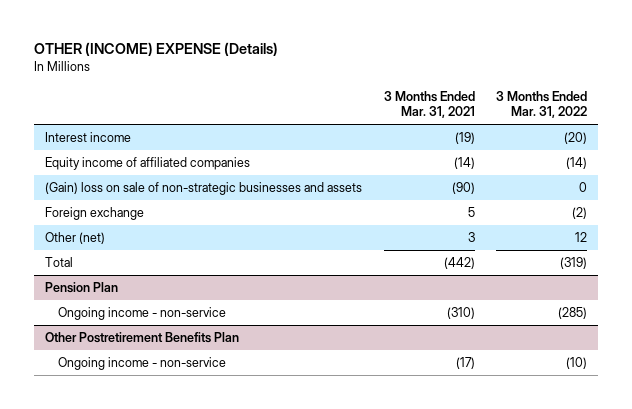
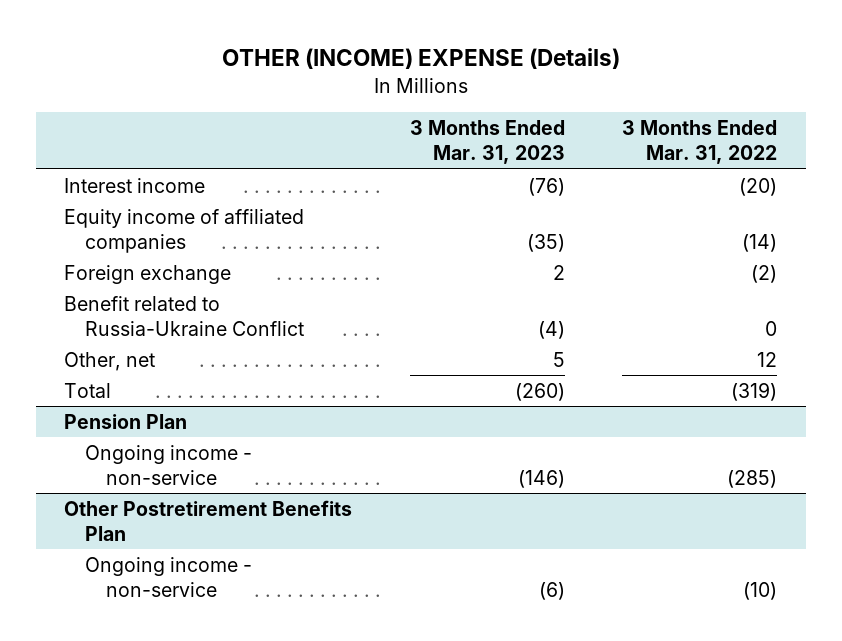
- | 3 Months Ended Mar. 31, 2021 | 3 Months Ended Mar. 31, 2022
+ | 3 Months Ended Mar. 31, 2023 | 3 Months Ended Mar. 31, 2022
- (Gain) loss on sale of non-strategic businesses and assets | (90) | 0
- Other (net) | 3 | 12
+ Benefit related to Russia-Ukraine Conflict | (4) | 0
+ Other, net | 5 | 12

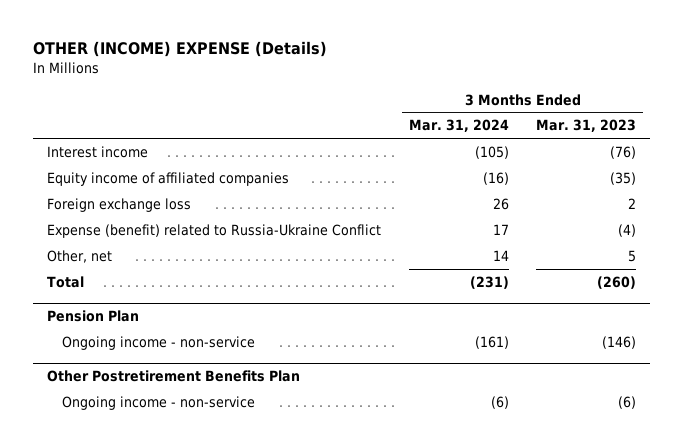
- | 3 Months Ended Mar. 31, 2023 | 3 Months Ended Mar. 31, 2022
+ | 3 Months Ended Mar. 31, 2024 | 3 Months Ended Mar. 31, 2023
- Foreign exchange | 2 | (2)
- Benefit related to Russia-Ukraine Conflict | (4) | 0
+ Foreign exchange loss | 26 | 2
+ Expense (benefit) related to Russia-Ukraine Conflict | 17 | (4)

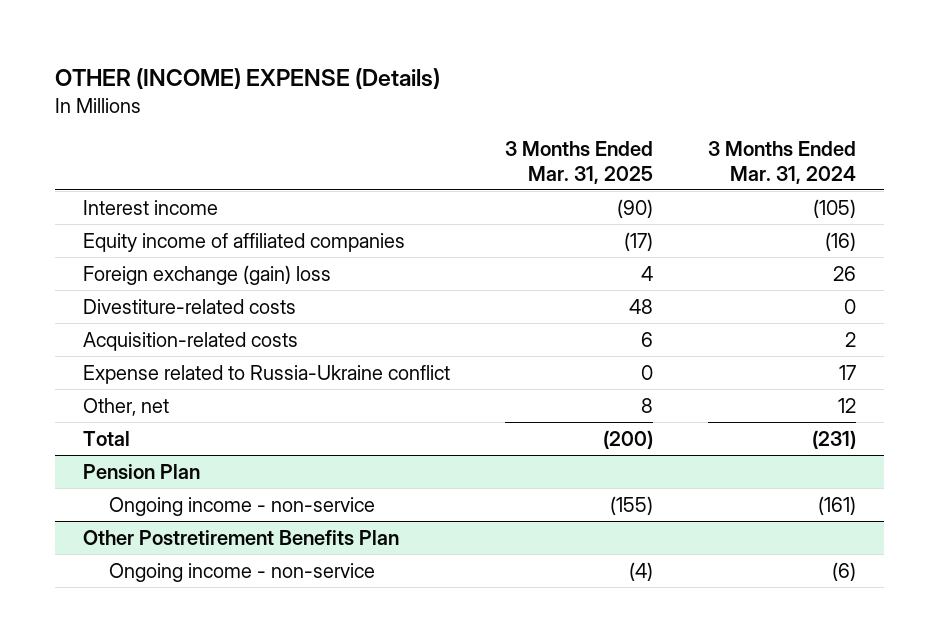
- | 3 Months Ended Mar. 31, 2024 | 3 Months Ended Mar. 31, 2023
+ | 3 Months Ended Mar. 31, 2025 | 3 Months Ended Mar. 31, 2024
- Foreign exchange loss | 26 | 2
- Expense (benefit) related to Russia-Ukraine Conflict | 17 | (4)
- Other, net | 14 | 5
+ Foreign exchange (gain) loss | 4 | 26
+ Divestiture-related costs | 48 | 0
+ Acquisition-related costs | 6 | 2
+ Expense related to Russia-Ukraine conflict | 0 | 17
+ Other, net | 8 | 12

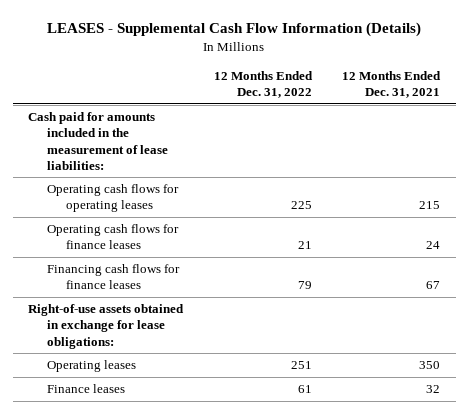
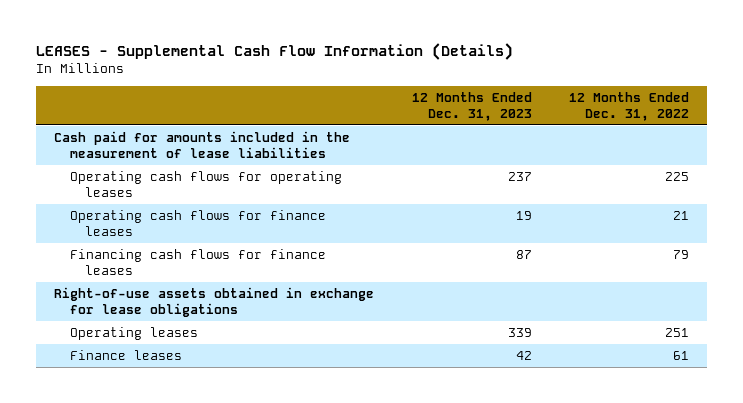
- | 12 Months Ended Dec. 31, 2022 | 12 Months Ended Dec. 31, 2021
+ | 12 Months Ended Dec. 31, 2023 | 12 Months Ended Dec. 31, 2022
- Cash paid for amounts included in the measurement of lease liabilities:
+ Cash paid for amounts included in the measurement of lease liabilities
- Right-of-use assets obtained in exchange for lease obligations:
+ Right-of-use assets obtained in exchange for lease obligations

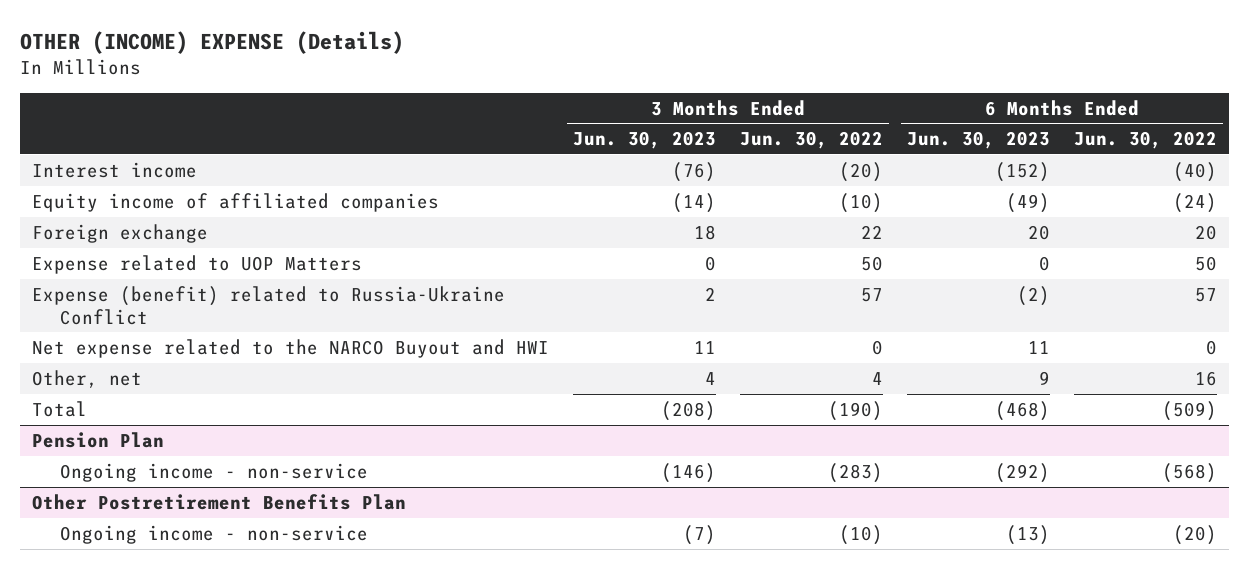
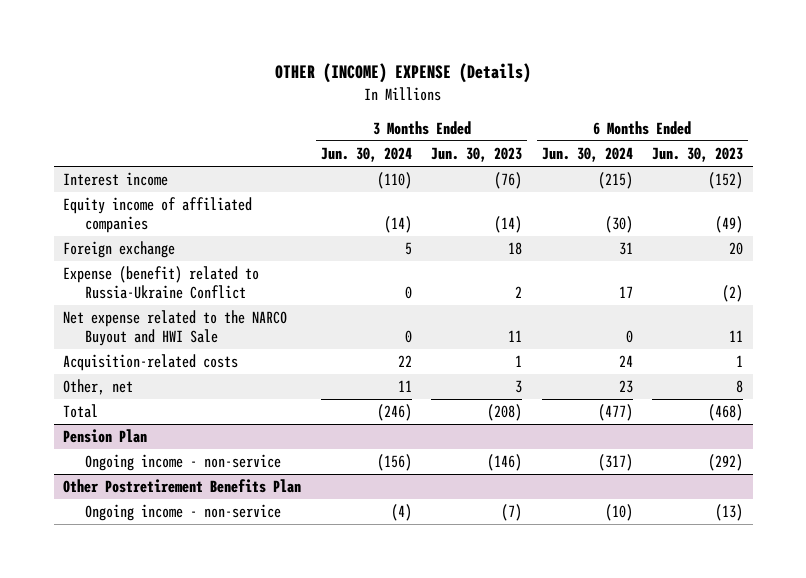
- | 3 Months Ended Jun. 30, 2023 | 3 Months Ended Jun. 30, 2022 | 6 Months Ended Jun. 30, 2023 | 6 Months Ended Jun. 30, 2022
+ | 3 Months Ended Jun. 30, 2024 | 3 Months Ended Jun. 30, 2023 | 6 Months Ended Jun. 30, 2024 | 6 Months Ended Jun. 30, 2023
- Expense related to UOP Matters | 0 | 50 | 0 | 50
- Net expense related to the NARCO Buyout and HWI | 11 | 0 | 11 | 0
- Other, net | 4 | 4 | 9 | 16
+ Net expense related to the NARCO Buyout and HWI Sale | 0 | 11 | 0 | 11
+ Acquisition-related costs | 22 | 1 | 24 | 1
+ Other, net | 11 | 3 | 23 | 8

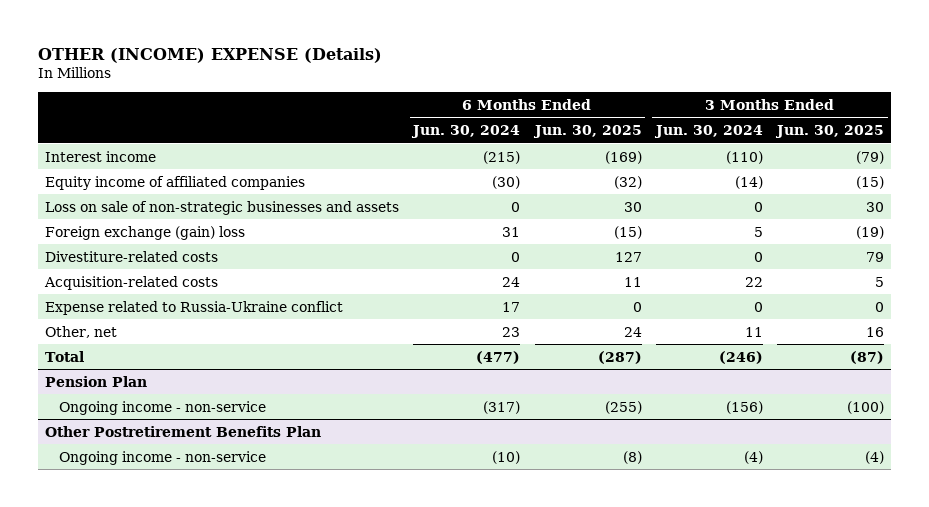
- | 3 Months Ended Jun. 30, 2024 | 3 Months Ended Jun. 30, 2023 | 6 Months Ended Jun. 30, 2024 | 6 Months Ended Jun. 30, 2023
+ | 6 Months Ended Jun. 30, 2024 | 6 Months Ended Jun. 30, 2025 | 3 Months Ended Jun. 30, 2024 | 3 Months Ended Jun. 30, 2025
- Foreign exchange | 5 | 18 | 31 | 20
- Expense (benefit) related to Russia-Ukraine Conflict | 0 | 2 | 17 | (2)
- Net expense related to the NARCO Buyout and HWI Sale | 0 | 11 | 0 | 11
+ Loss on sale of non-strategic businesses and assets | 0 | 30 | 0 | 30
+ Foreign exchange (gain) loss | 31 | (15) | 5 | (19)
+ Divestiture-related costs | 0 | 127 | 0 | 79
+ Expense related to Russia-Ukraine conflict | 17 | 0 | 0 | 0

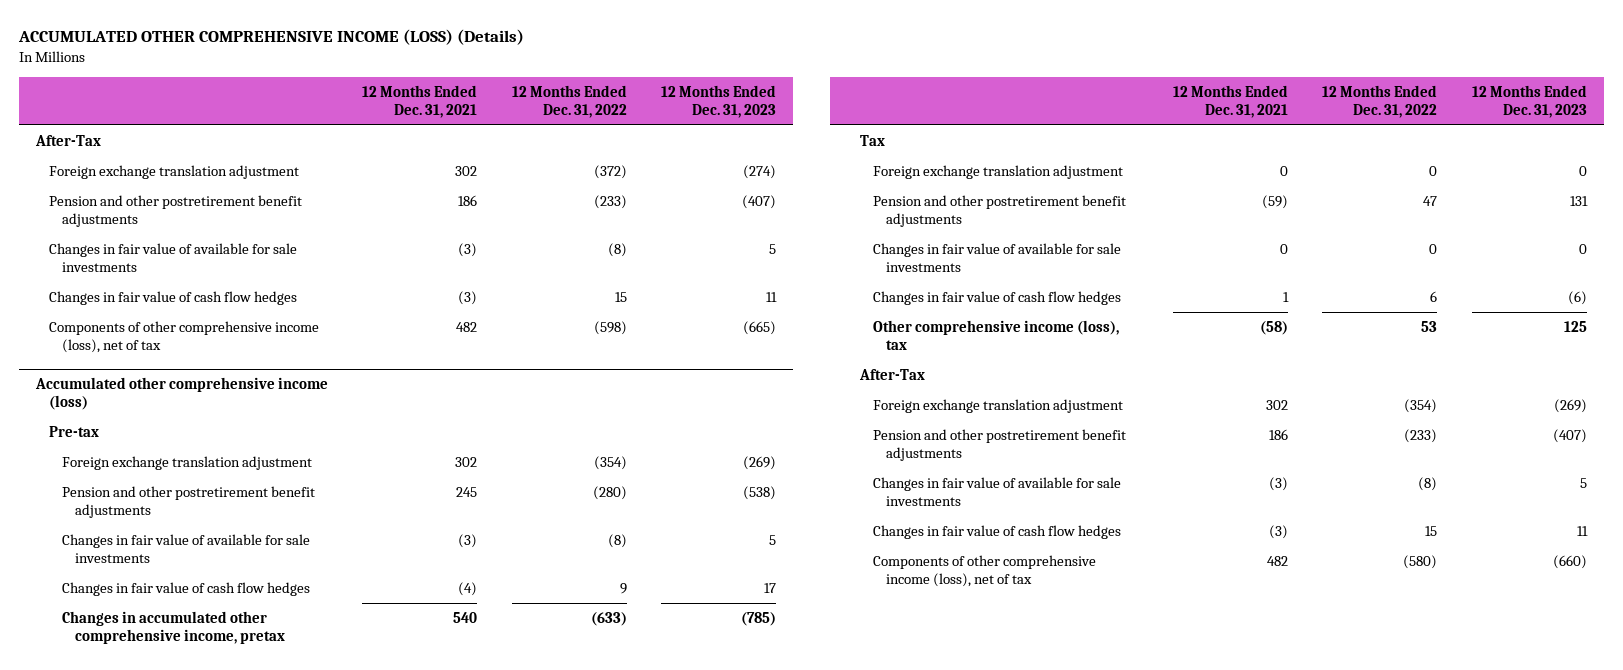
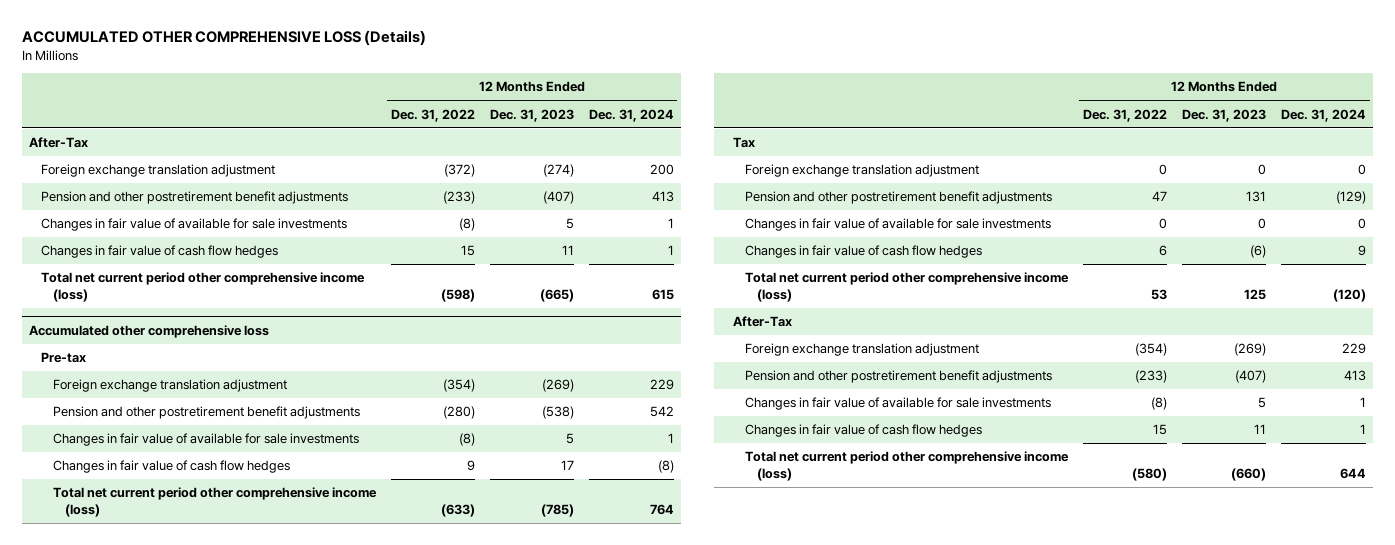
- ACCUMULATED OTHER COMPREHENSIVE INCOME (LOSS) (Details)
+ ACCUMULATED OTHER COMPREHENSIVE LOSS (Details)
- | 12 Months Ended Dec. 31, 2021 | 12 Months Ended Dec. 31, 2022 | 12 Months Ended Dec. 31, 2023
+ | 12 Months Ended Dec. 31, 2022 | 12 Months Ended Dec. 31, 2023 | 12 Months Ended Dec. 31, 2024
- Components of other comprehensive income (loss), net of tax | 482 | (598) | (665)
- Accumulated other comprehensive income (loss)
+ Total net current period other comprehensive income (loss) | (598) | (665) | 615
+ Accumulated other comprehensive loss
- Changes in accumulated other comprehensive income, pretax | 540 | (633) | (785)
+ Total net current period other comprehensive income (loss) | (633) | (785) | 764
- Other comprehensive income (loss), tax | (58) | 53 | 125
+ Total net current period other comprehensive income (loss) | 53 | 125 | (120)
- Components of other comprehensive income (loss), net of tax | 482 | (580) | (660)
+ Total net current period other comprehensive income (loss) | (580) | (660) | 644

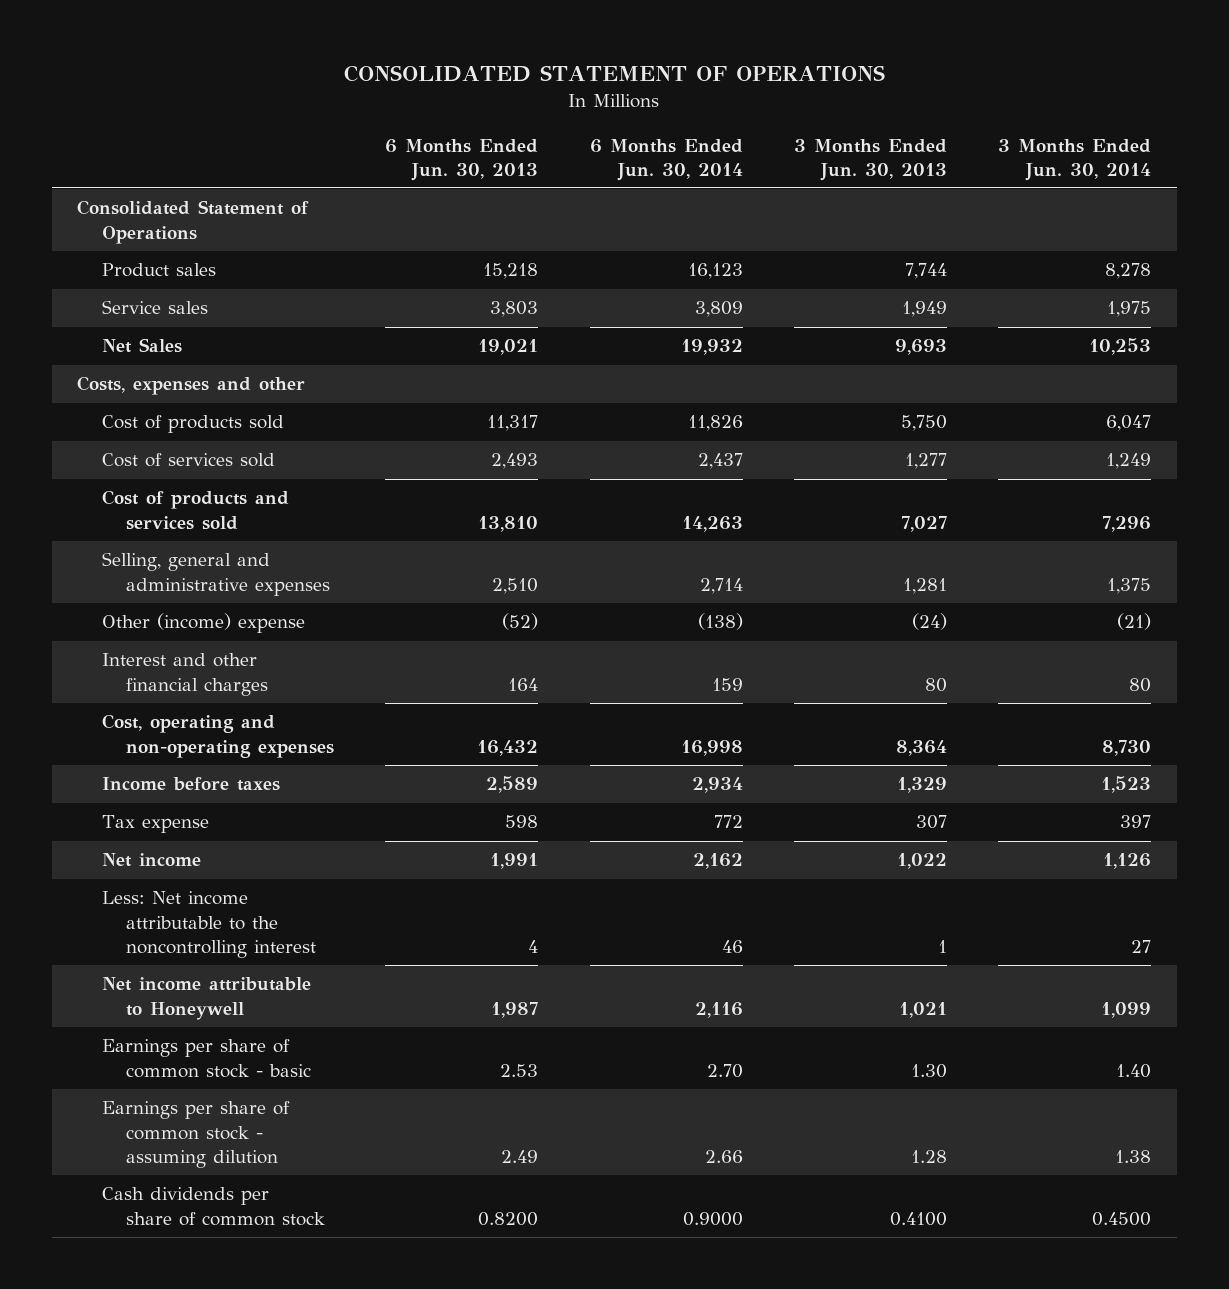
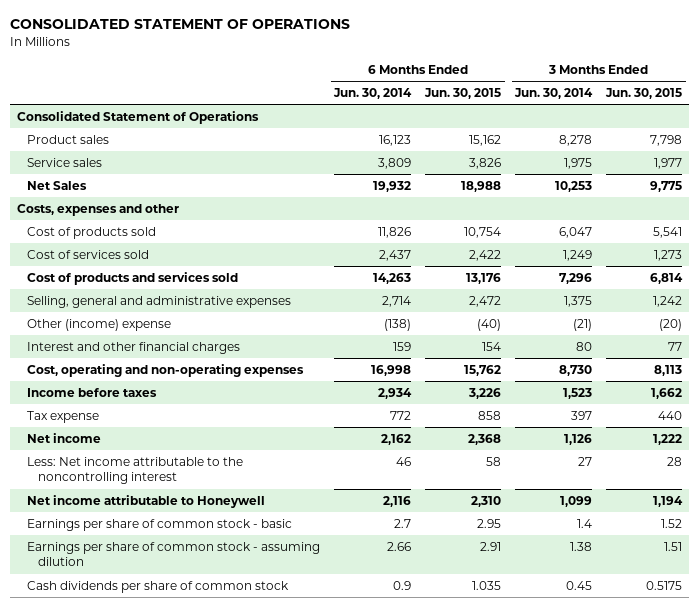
- | 6 Months Ended Jun. 30, 2013 | 6 Months Ended Jun. 30, 2014 | 3 Months Ended Jun. 30, 2013 | 3 Months Ended Jun. 30, 2014
+ | 6 Months Ended Jun. 30, 2014 | 6 Months Ended Jun. 30, 2015 | 3 Months Ended Jun. 30, 2014 | 3 Months Ended Jun. 30, 2015
- Earnings per share of common stock - basic | 2.53 | 2.70 | 1.30 | 1.40
+ Earnings per share of common stock - basic | 2.7 | 2.95 | 1.4 | 1.52
- Cash dividends per share of common stock | 0.8200 | 0.9000 | 0.4100 | 0.4500
+ Cash dividends per share of common stock | 0.9 | 1.035 | 0.45 | 0.5175

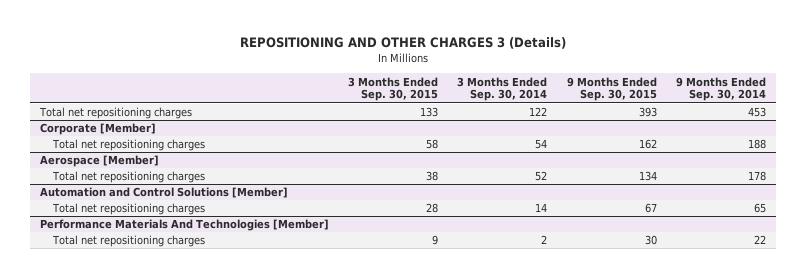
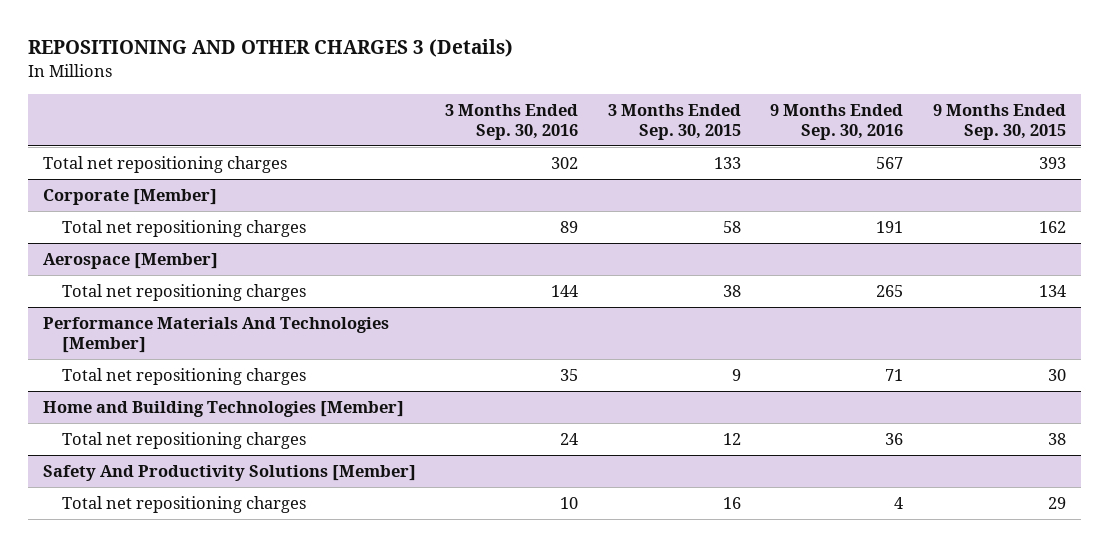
- | 3 Months Ended Sep. 30, 2015 | 3 Months Ended Sep. 30, 2014 | 9 Months Ended Sep. 30, 2015 | 9 Months Ended Sep. 30, 2014
+ | 3 Months Ended Sep. 30, 2016 | 3 Months Ended Sep. 30, 2015 | 9 Months Ended Sep. 30, 2016 | 9 Months Ended Sep. 30, 2015
- Automation and Control Solutions [Member]
- Total net repositioning charges | 28 | 14 | 67 | 65
+ Home and Building Technologies [Member]
+ Total net repositioning charges | 24 | 12 | 36 | 38
+ Safety And Productivity Solutions [Member]
+ Total net repositioning charges | 10 | 16 | 4 | 29

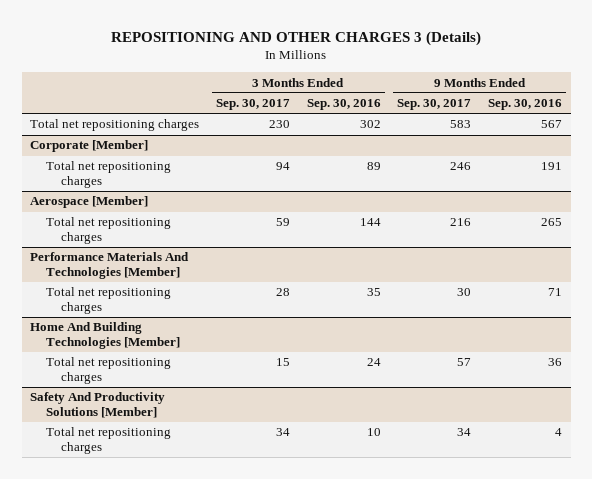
- | 3 Months Ended Sep. 30, 2016 | 3 Months Ended Sep. 30, 2015 | 9 Months Ended Sep. 30, 2016 | 9 Months Ended Sep. 30, 2015
+ | 3 Months Ended Sep. 30, 2017 | 3 Months Ended Sep. 30, 2016 | 9 Months Ended Sep. 30, 2017 | 9 Months Ended Sep. 30, 2016
- Home and Building Technologies [Member]
+ Home And Building Technologies [Member]

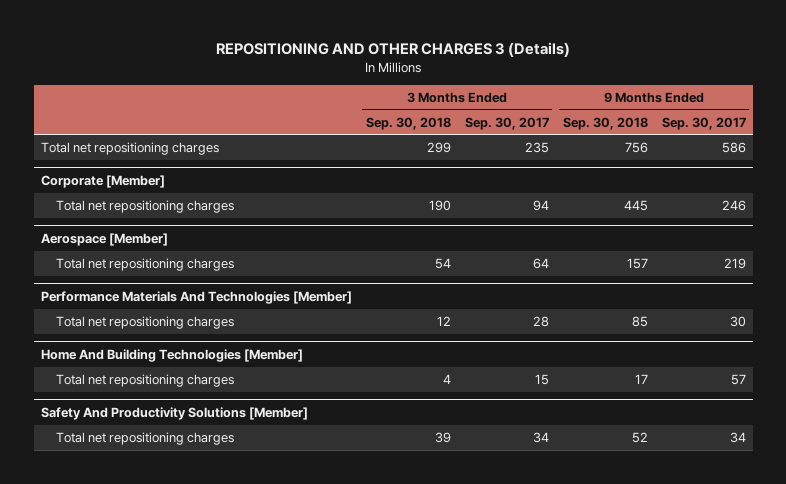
- | 3 Months Ended Sep. 30, 2017 | 3 Months Ended Sep. 30, 2016 | 9 Months Ended Sep. 30, 2017 | 9 Months Ended Sep. 30, 2016
+ | 3 Months Ended Sep. 30, 2018 | 3 Months Ended Sep. 30, 2017 | 9 Months Ended Sep. 30, 2018 | 9 Months Ended Sep. 30, 2017
- Total net repositioning charges | 230 | 302 | 583 | 567
+ Total net repositioning charges | 299 | 235 | 756 | 586
@ Aerospace [Member]
- Total net repositioning charges | 59 | 144 | 216 | 265
+ Total net repositioning charges | 54 | 64 | 157 | 219

